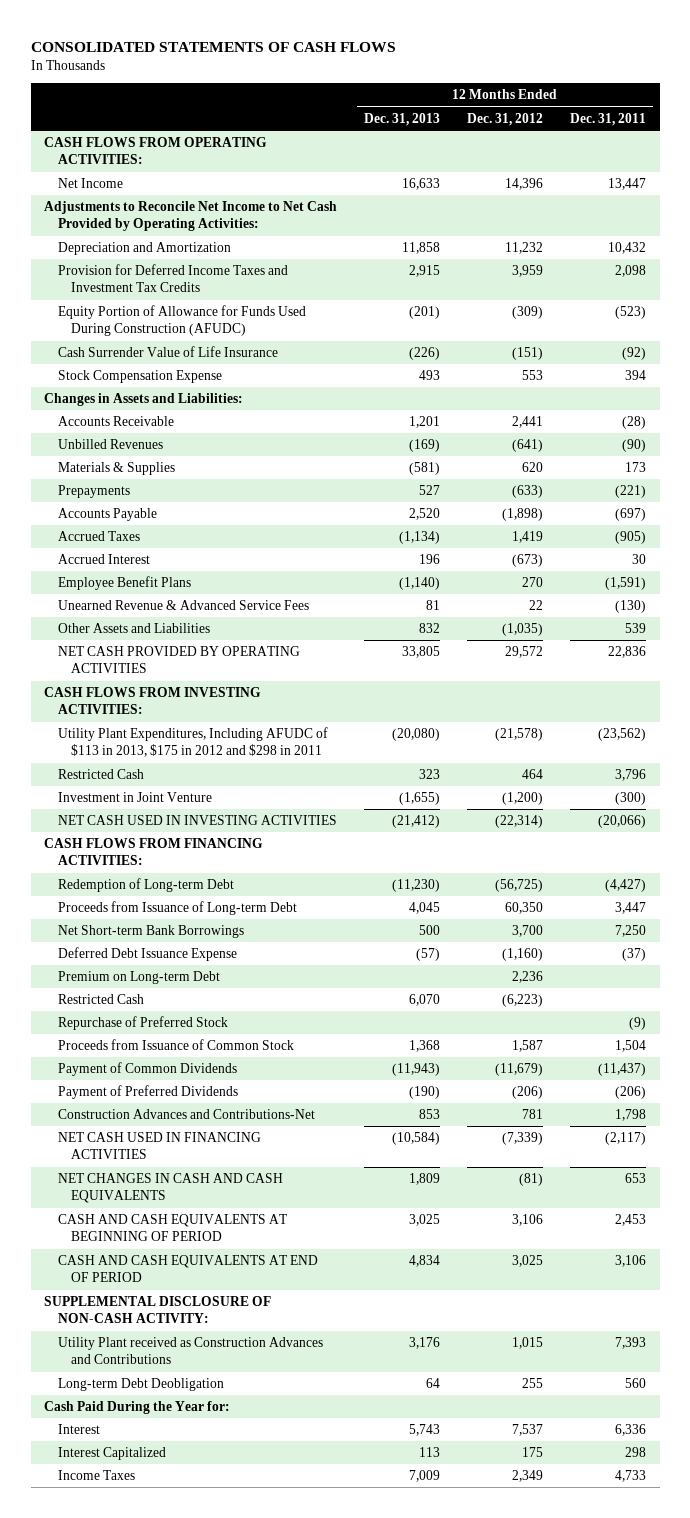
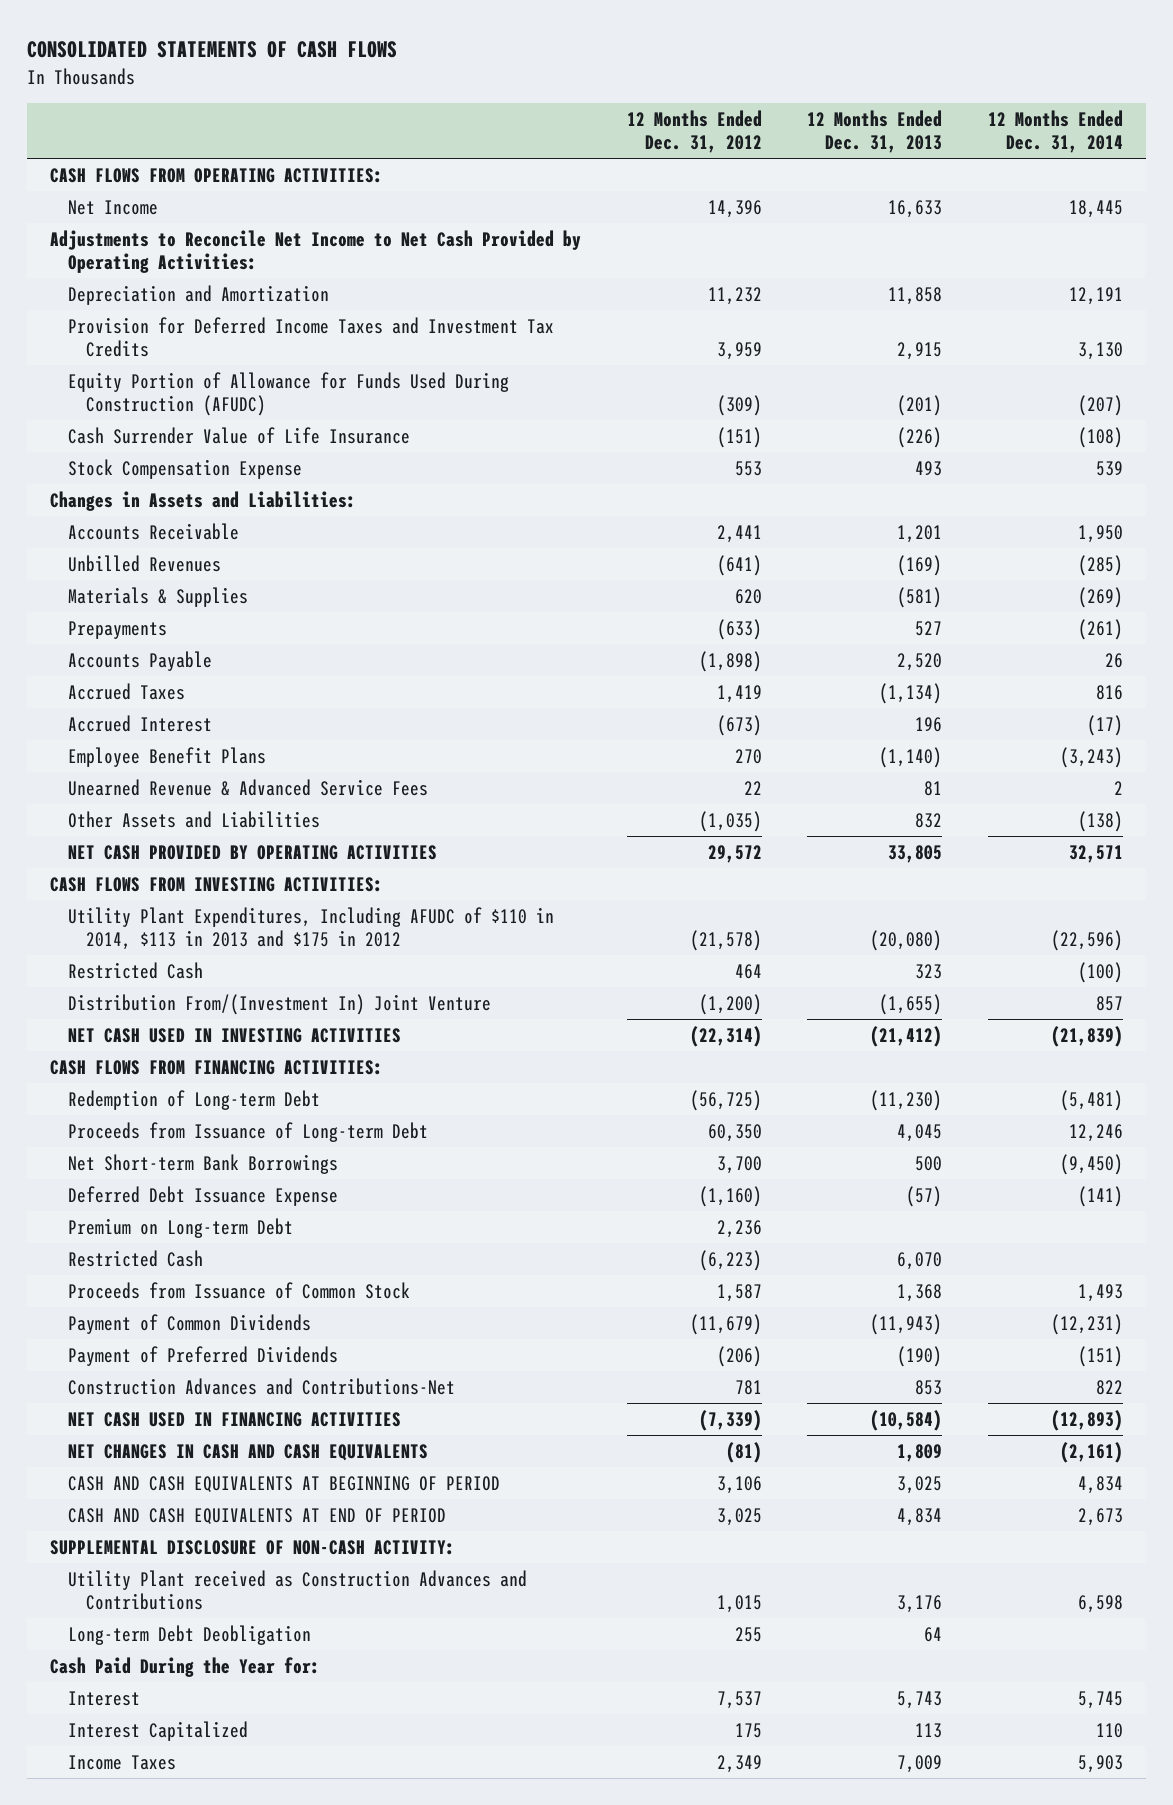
- | 12 Months Ended Dec. 31, 2013 | 12 Months Ended Dec. 31, 2012 | 12 Months Ended Dec. 31, 2011
+ | 12 Months Ended Dec. 31, 2012 | 12 Months Ended Dec. 31, 2013 | 12 Months Ended Dec. 31, 2014
- Utility Plant Expenditures, Including AFUDC of $113 in 2013, $175 in 2012 and $298 in 2011 | (20,080) | (21,578) | (23,562)
+ Utility Plant Expenditures, Including AFUDC of $110 in 2014, $113 in 2013 and $175 in 2012 | (21,578) | (20,080) | (22,596)
- Investment in Joint Venture | (1,655) | (1,200) | (300)
+ Distribution From/(Investment In) Joint Venture | (1,200) | (1,655) | 857
- Repurchase of Preferred Stock | | | (9)

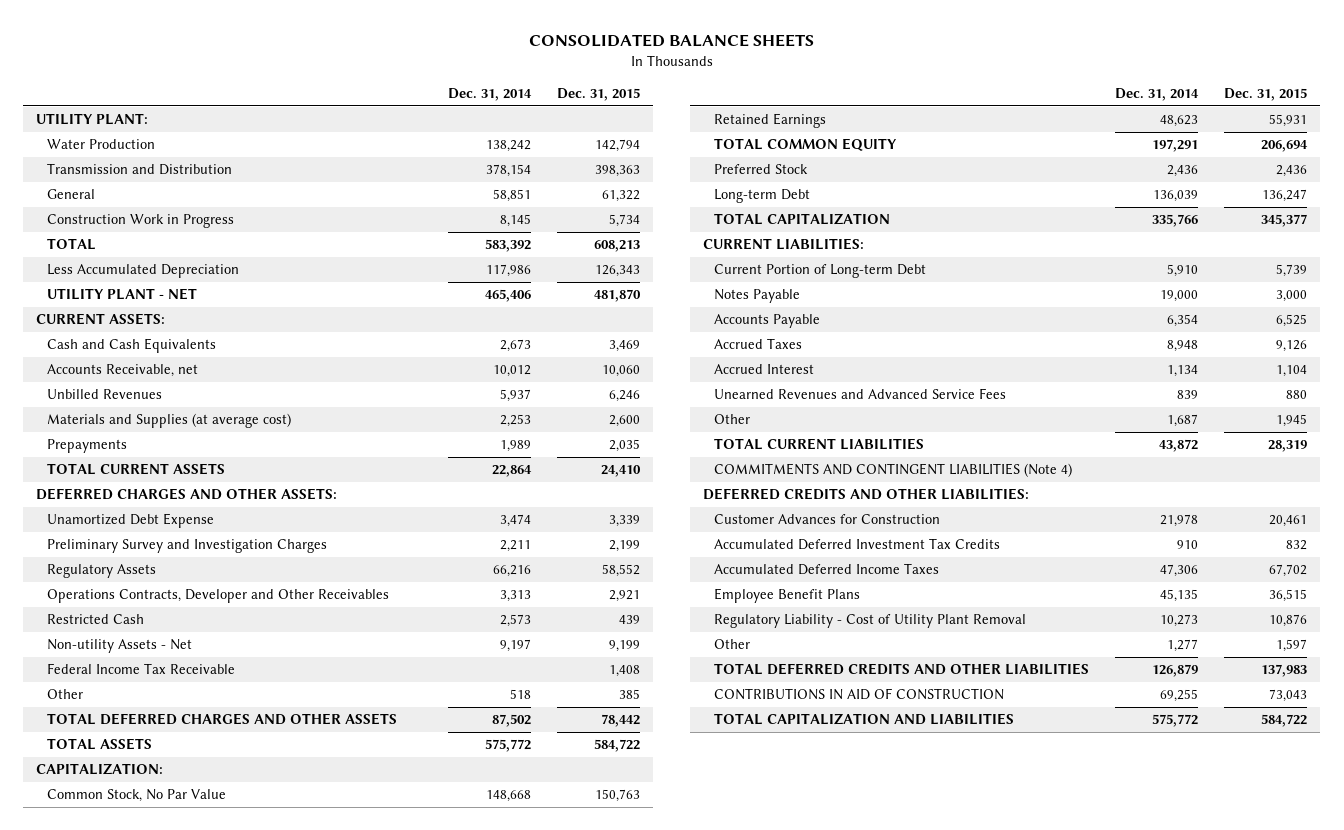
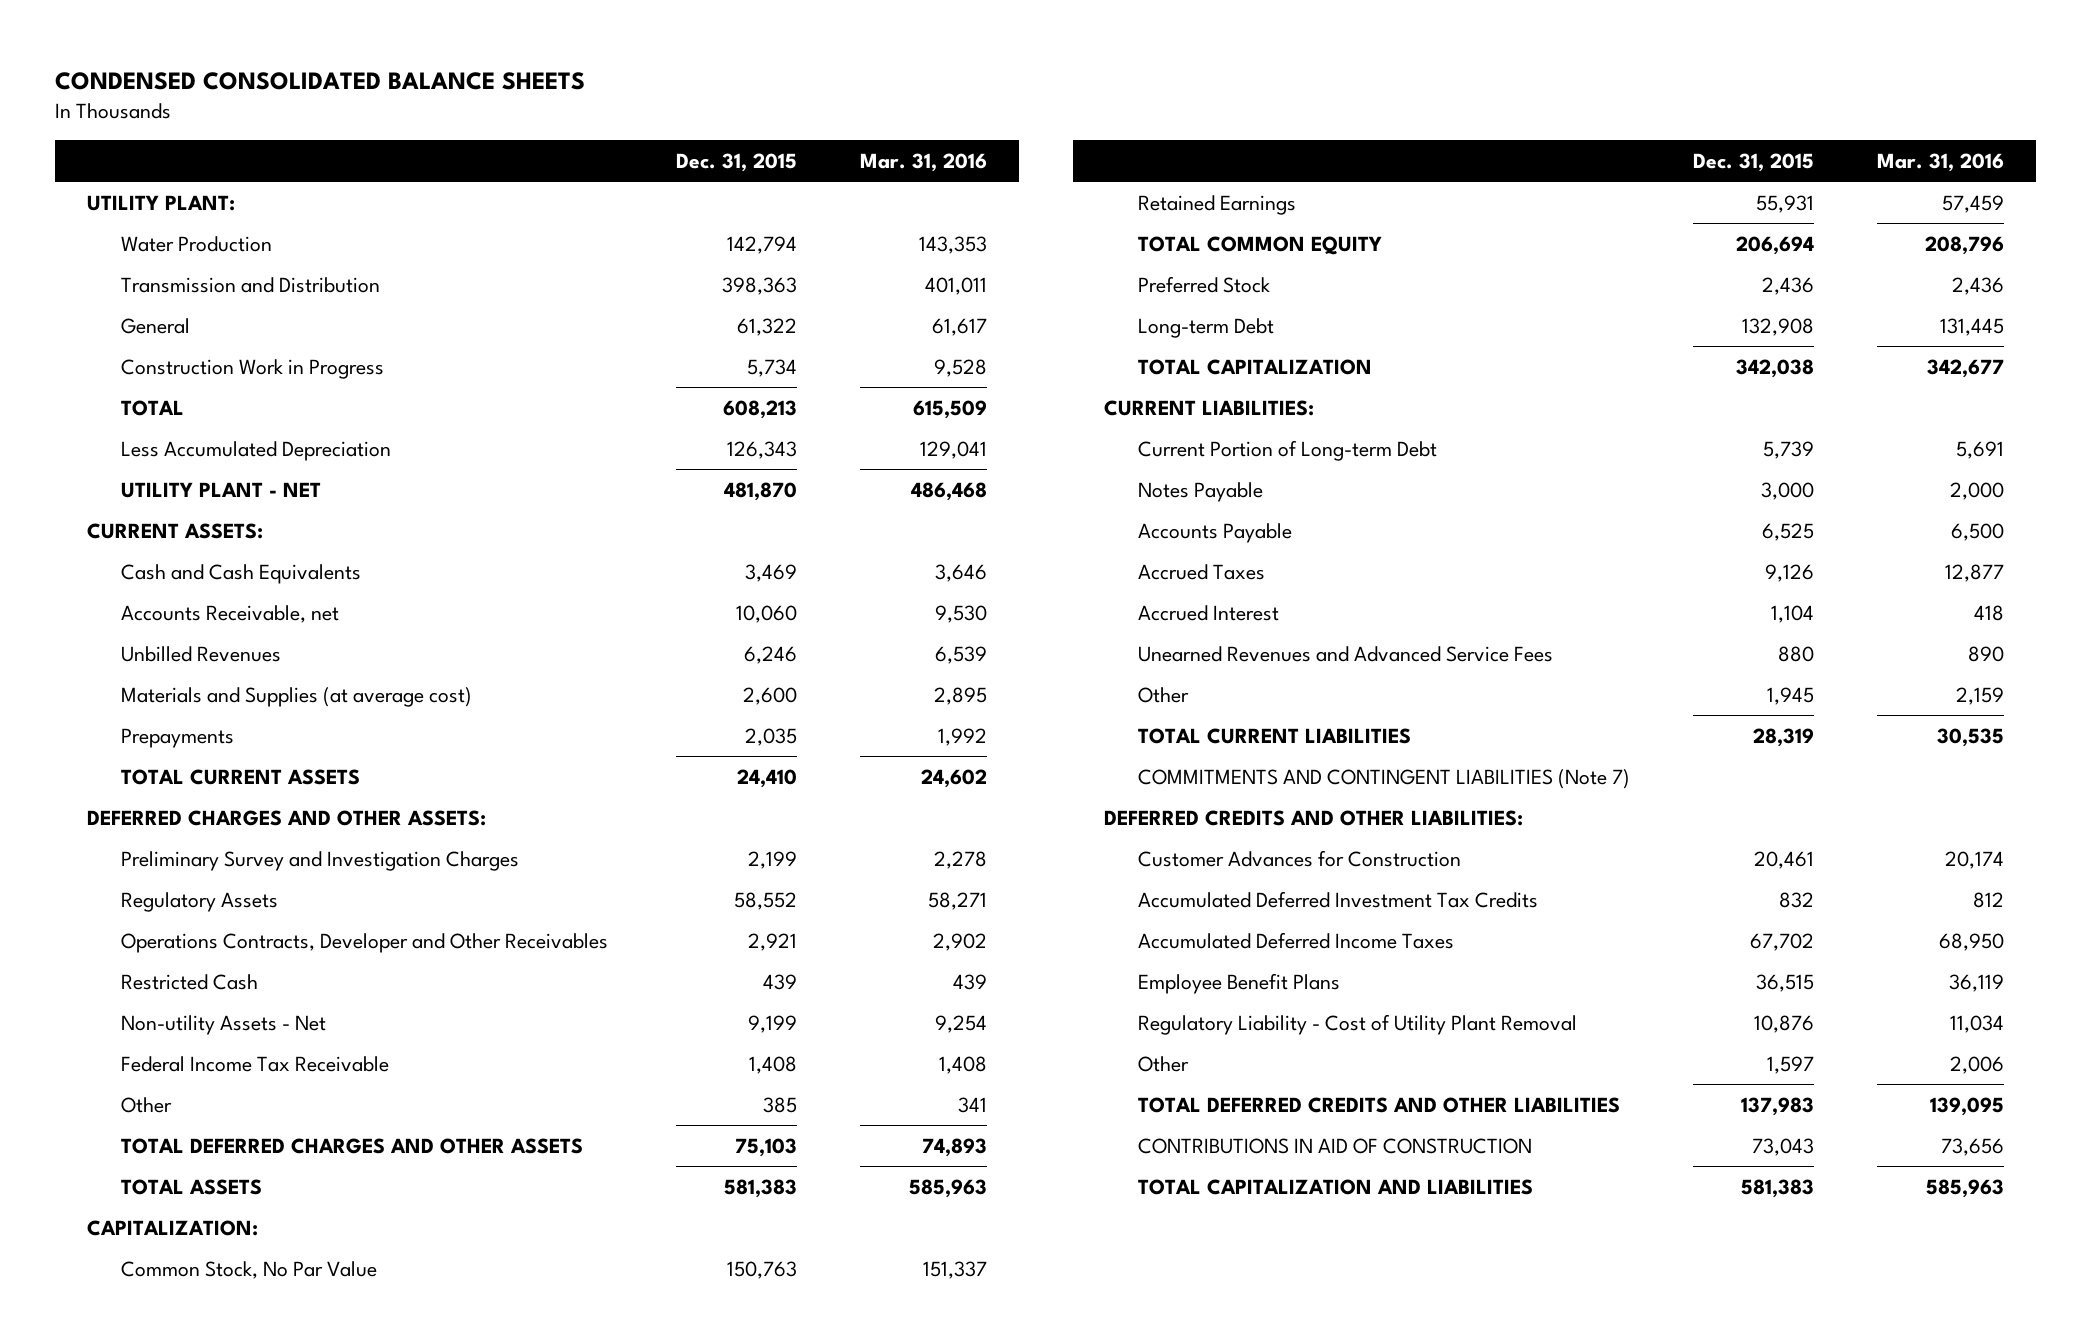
- CONSOLIDATED BALANCE SHEETS
+ CONDENSED CONSOLIDATED BALANCE SHEETS
- | Dec. 31, 2014 | Dec. 31, 2015
+ | Dec. 31, 2015 | Mar. 31, 2016
- Unamortized Debt Expense | 3,474 | 3,339
- TOTAL DEFERRED CHARGES AND OTHER ASSETS | 87,502 | 78,442
- TOTAL ASSETS | 575,772 | 584,722
+ TOTAL DEFERRED CHARGES AND OTHER ASSETS | 75,103 | 74,893
+ TOTAL ASSETS | 581,383 | 585,963
- Long-term Debt | 136,039 | 136,247
- TOTAL CAPITALIZATION | 335,766 | 345,377
+ Long-term Debt | 132,908 | 131,445
+ TOTAL CAPITALIZATION | 342,038 | 342,677
- COMMITMENTS AND CONTINGENT LIABILITIES (Note 4)
+ COMMITMENTS AND CONTINGENT LIABILITIES (Note 7)
- TOTAL CAPITALIZATION AND LIABILITIES | 575,772 | 584,722
+ TOTAL CAPITALIZATION AND LIABILITIES | 581,383 | 585,963

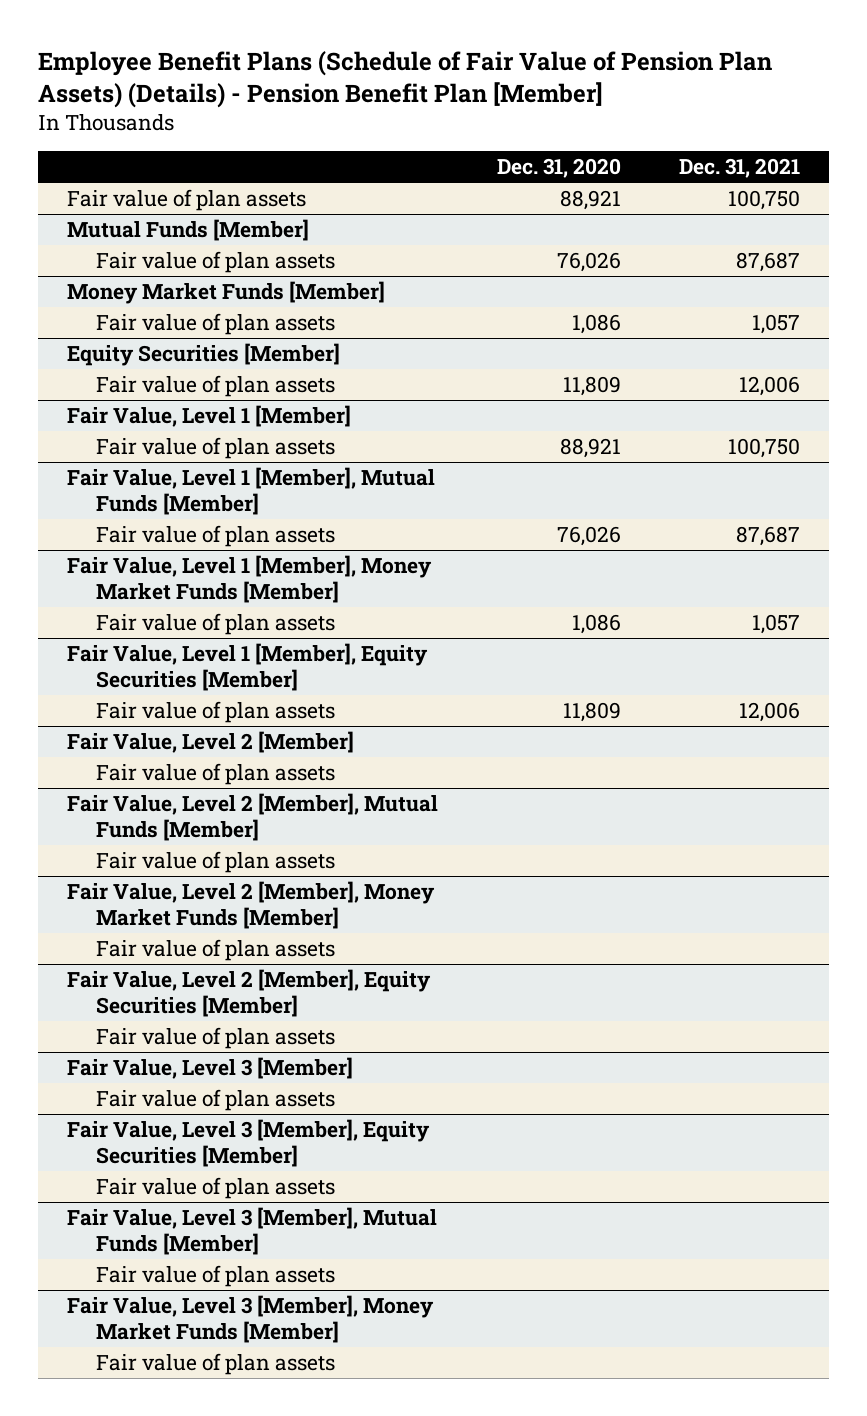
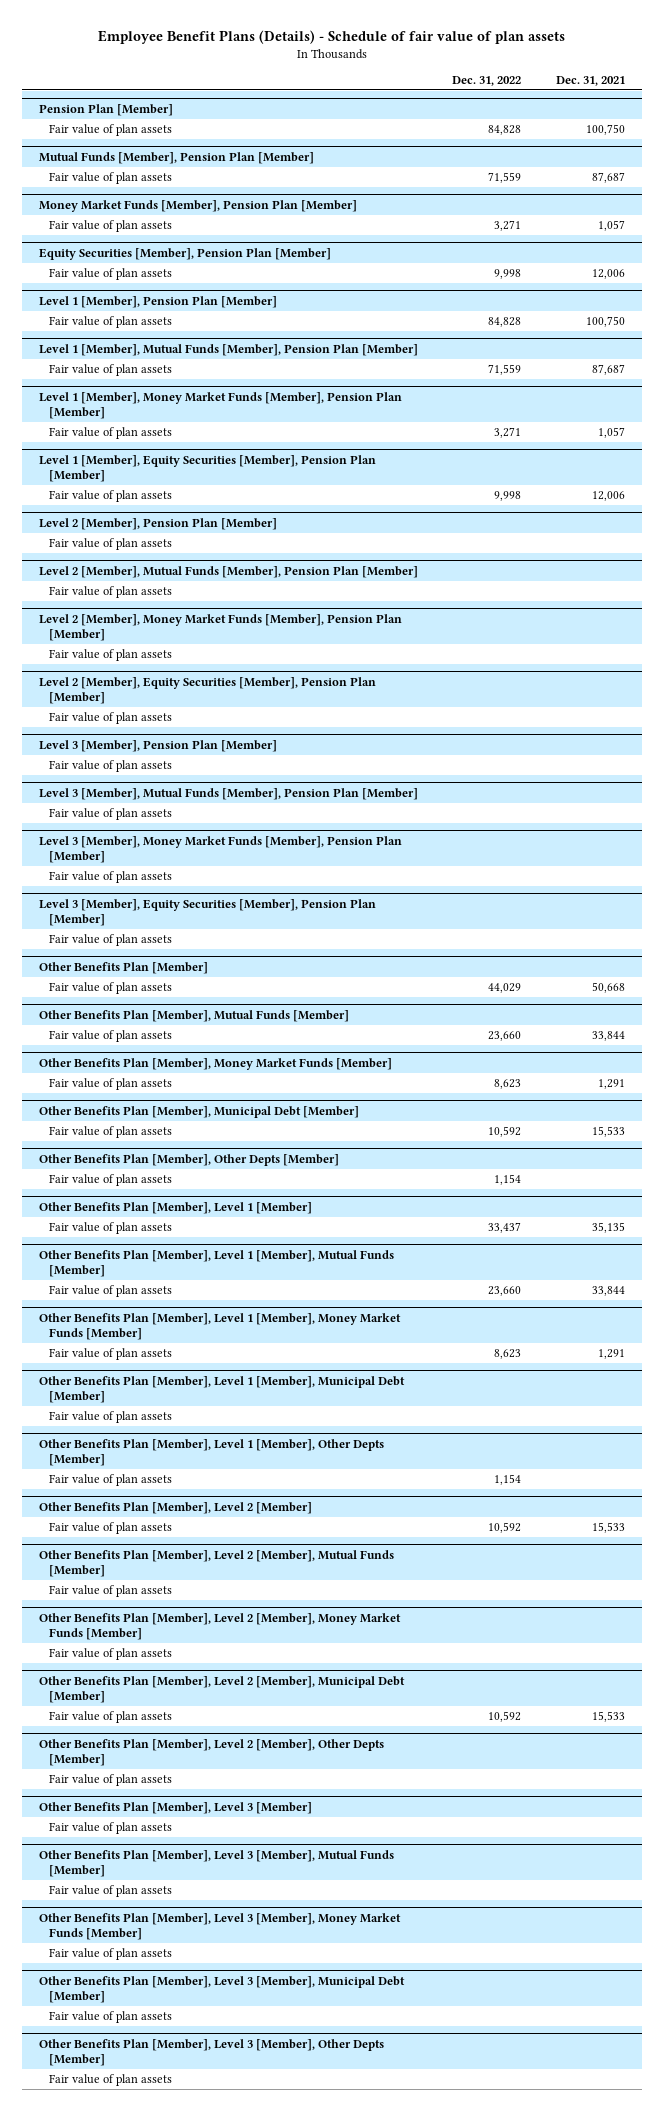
- Employee Benefit Plans (Schedule of Fair Value of Pension Plan Assets) (Details) - Pension Benefit Plan [Member]
+ Employee Benefit Plans (Details) - Schedule of fair value of plan assets
- | Dec. 31, 2020 | Dec. 31, 2021
+ | Dec. 31, 2022 | Dec. 31, 2021
+ Pension Plan [Member]
- Mutual Funds [Member]
+ Mutual Funds [Member], Pension Plan [Member]
- Money Market Funds [Member]
+ Money Market Funds [Member], Pension Plan [Member]
- Equity Securities [Member]
+ Equity Securities [Member], Pension Plan [Member]
- Fair Value, Level 1 [Member]
+ Level 1 [Member], Pension Plan [Member]
- Fair Value, Level 1 [Member], Mutual Funds [Member]
+ Level 1 [Member], Mutual Funds [Member], Pension Plan [Member]
- Fair Value, Level 1 [Member], Money Market Funds [Member]
+ Level 1 [Member], Money Market Funds [Member], Pension Plan [Member]
- Fair Value, Level 1 [Member], Equity Securities [Member]
+ Level 1 [Member], Equity Securities [Member], Pension Plan [Member]
- Fair Value, Level 2 [Member]
+ Level 2 [Member], Pension Plan [Member]
- Fair Value, Level 2 [Member], Mutual Funds [Member]
+ Level 2 [Member], Mutual Funds [Member], Pension Plan [Member]
- Fair Value, Level 2 [Member], Money Market Funds [Member]
+ Level 2 [Member], Money Market Funds [Member], Pension Plan [Member]
- Fair Value, Level 2 [Member], Equity Securities [Member]
+ Level 2 [Member], Equity Securities [Member], Pension Plan [Member]
- Fair Value, Level 3 [Member]
+ Level 3 [Member], Pension Plan [Member]
- Fair Value, Level 3 [Member], Equity Securities [Member]
+ Level 3 [Member], Mutual Funds [Member], Pension Plan [Member]
- Fair Value, Level 3 [Member], Mutual Funds [Member]
+ Level 3 [Member], Money Market Funds [Member], Pension Plan [Member]
- Fair Value, Level 3 [Member], Money Market Funds [Member]
+ Level 3 [Member], Equity Securities [Member], Pension Plan [Member]
+ Other Benefits Plan [Member]
+ Fair value of plan assets | 44,029 | 50,668
+ Other Benefits Plan [Member], Mutual Funds [Member]
+ Fair value of plan assets | 23,660 | 33,844
+ Other Benefits Plan [Member], Money Market Funds [Member]
+ Fair value of plan assets | 8,623 | 1,291
+ Other Benefits Plan [Member], Municipal Debt [Member]
+ Fair value of plan assets | 10,592 | 15,533
+ Other Benefits Plan [Member], Other Depts [Member]
+ Fair value of plan assets | 1,154 |
+ Other Benefits Plan [Member], Level 1 [Member]
+ Fair value of plan assets | 33,437 | 35,135
+ Other Benefits Plan [Member], Level 1 [Member], Mutual Funds [Member]
+ Fair value of plan assets | 23,660 | 33,844
+ Other Benefits Plan [Member], Level 1 [Member], Money Market Funds [Member]
+ Fair value of plan assets | 8,623 | 1,291
+ Other Benefits Plan [Member], Level 1 [Member], Municipal Debt [Member]
+ Fair value of plan assets
+ Other Benefits Plan [Member], Level 1 [Member], Other Depts [Member]
+ Fair value of plan assets | 1,154 |
+ Other Benefits Plan [Member], Level 2 [Member]
+ Fair value of plan assets | 10,592 | 15,533
+ Other Benefits Plan [Member], Level 2 [Member], Mutual Funds [Member]
+ Fair value of plan assets
+ Other Benefits Plan [Member], Level 2 [Member], Money Market Funds [Member]
+ Fair value of plan assets
+ Other Benefits Plan [Member], Level 2 [Member], Municipal Debt [Member]
+ Fair value of plan assets | 10,592 | 15,533
+ Other Benefits Plan [Member], Level 2 [Member], Other Depts [Member]
+ Fair value of plan assets
+ Other Benefits Plan [Member], Level 3 [Member]
+ Fair value of plan assets
+ Other Benefits Plan [Member], Level 3 [Member], Mutual Funds [Member]
+ Fair value of plan assets
+ Other Benefits Plan [Member], Level 3 [Member], Money Market Funds [Member]
+ Fair value of plan assets
+ Other Benefits Plan [Member], Level 3 [Member], Municipal Debt [Member]
+ Fair value of plan assets
+ Other Benefits Plan [Member], Level 3 [Member], Other Depts [Member]
+ Fair value of plan assets

